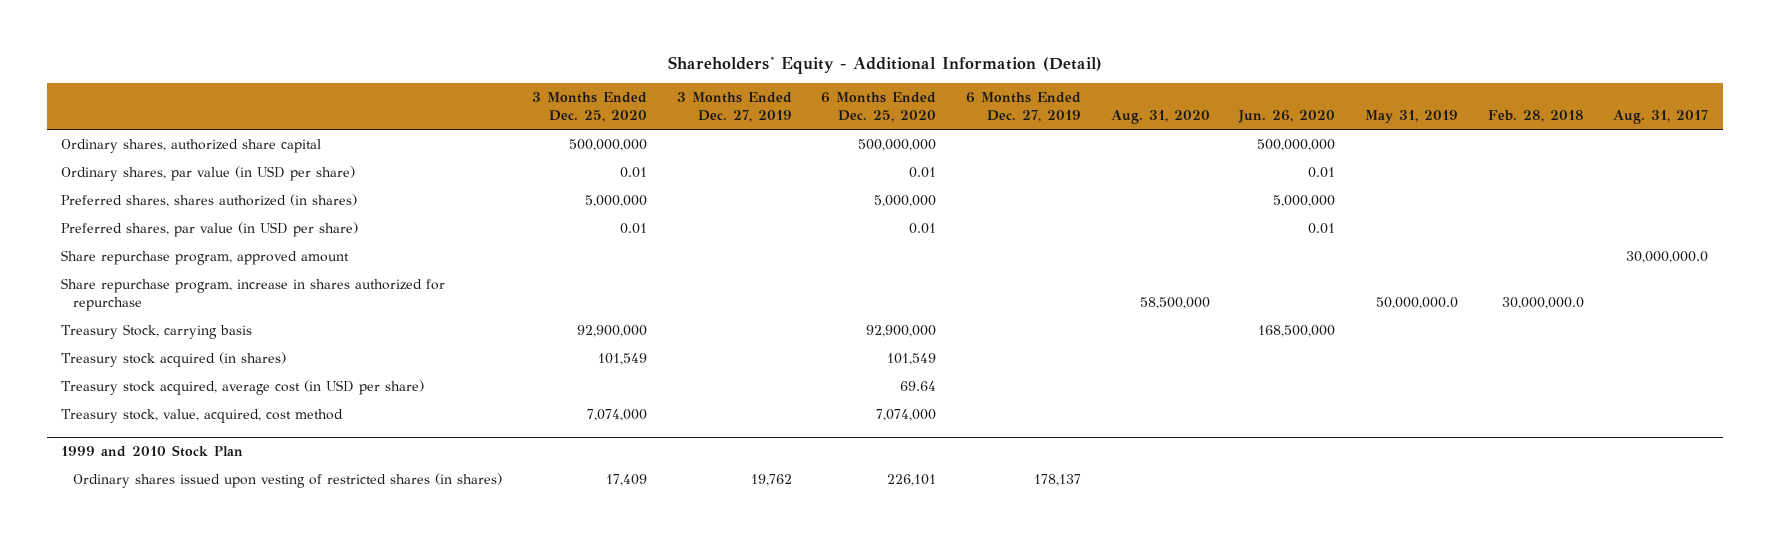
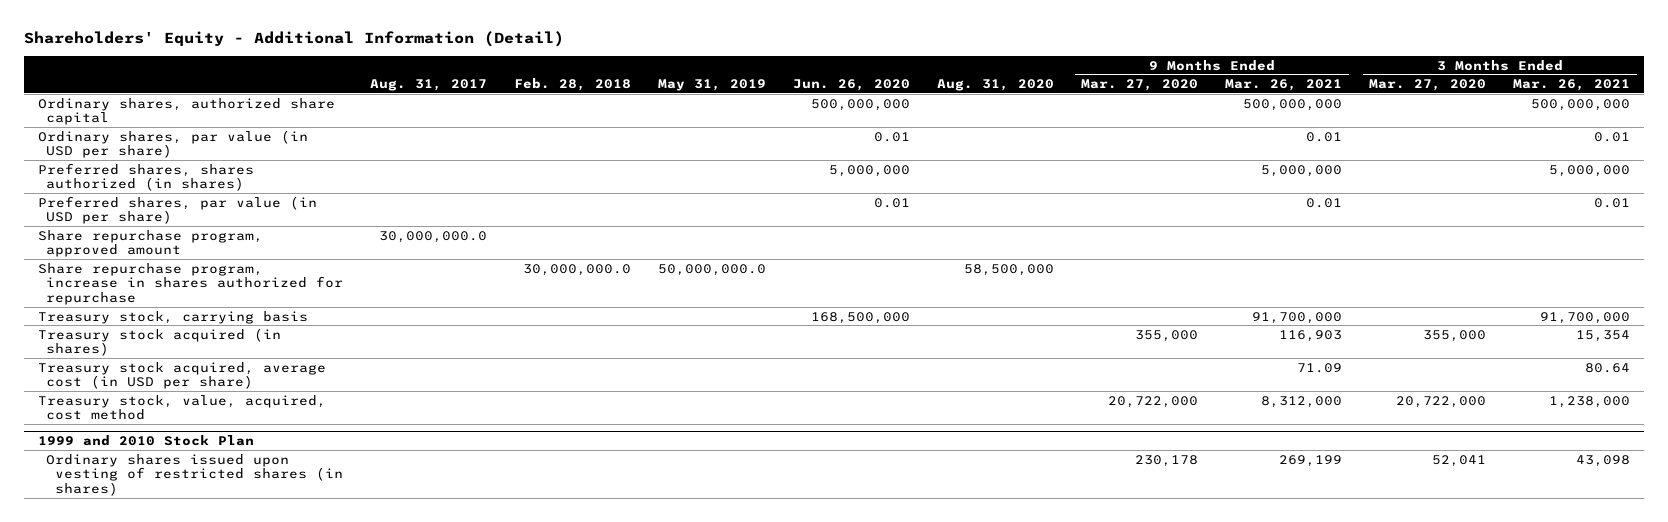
- | 3 Months Ended Dec. 25, 2020 | 3 Months Ended Dec. 27, 2019 | 6 Months Ended Dec. 25, 2020 | 6 Months Ended Dec. 27, 2019 | Aug. 31, 2020 | Jun. 26, 2020 | May 31, 2019 | Feb. 28, 2018 | Aug. 31, 2017
+ | Aug. 31, 2017 | Feb. 28, 2018 | May 31, 2019 | Jun. 26, 2020 | Aug. 31, 2020 | 9 Months Ended Mar. 27, 2020 | 9 Months Ended Mar. 26, 2021 | 3 Months Ended Mar. 27, 2020 | 3 Months Ended Mar. 26, 2021
- Treasury Stock, carrying basis | 92,900,000 | | 92,900,000 | | | 168,500,000 | | |
+ Treasury stock, carrying basis | | | | 168,500,000 | | | 91,700,000 | | 91,700,000

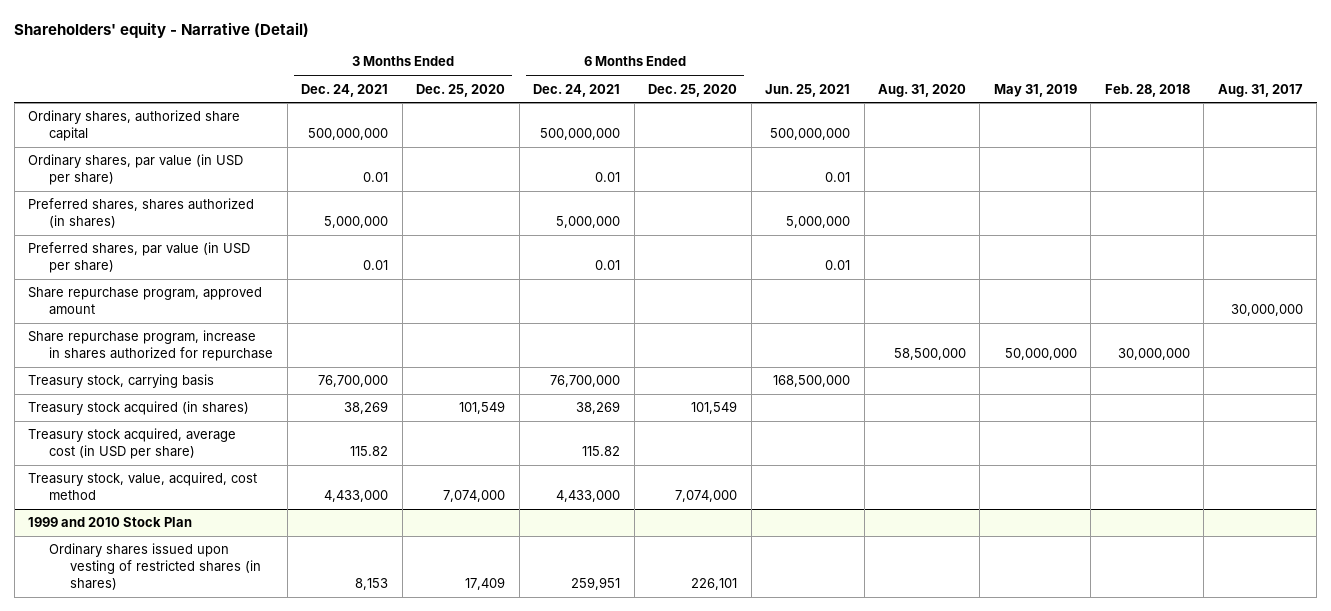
- Shareholders' Equity - Additional Information (Detail)
+ Shareholders' equity - Narrative (Detail)
- | Aug. 31, 2017 | Feb. 28, 2018 | May 31, 2019 | Jun. 26, 2020 | Aug. 31, 2020 | 9 Months Ended Mar. 27, 2020 | 9 Months Ended Mar. 26, 2021 | 3 Months Ended Mar. 27, 2020 | 3 Months Ended Mar. 26, 2021
+ | 3 Months Ended Dec. 24, 2021 | 3 Months Ended Dec. 25, 2020 | 6 Months Ended Dec. 24, 2021 | 6 Months Ended Dec. 25, 2020 | Jun. 25, 2021 | Aug. 31, 2020 | May 31, 2019 | Feb. 28, 2018 | Aug. 31, 2017
- Share repurchase program, approved amount | 30,000,000.0 | | | | | | | |
- Share repurchase program, increase in shares authorized for repurchase | | 30,000,000.0 | 50,000,000.0 | | 58,500,000 | | | |
+ Share repurchase program, approved amount | | | | | | | | | 30,000,000
+ Share repurchase program, increase in shares authorized for repurchase | | | | | | 58,500,000 | 50,000,000 | 30,000,000 |

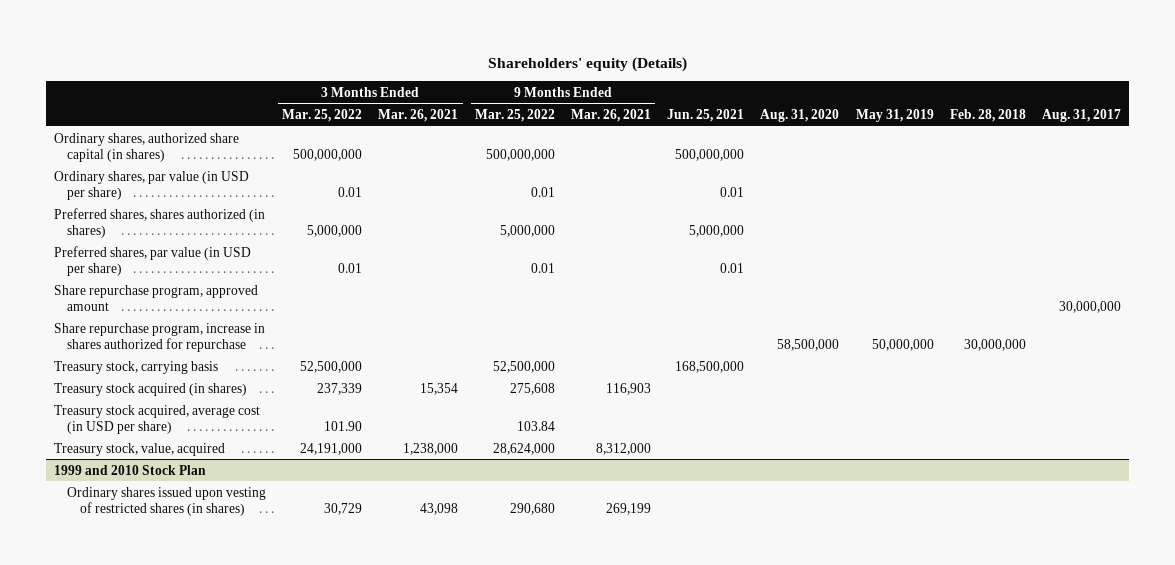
- Shareholders' equity - Narrative (Detail)
+ Shareholders' equity (Details)
- | 3 Months Ended Dec. 24, 2021 | 3 Months Ended Dec. 25, 2020 | 6 Months Ended Dec. 24, 2021 | 6 Months Ended Dec. 25, 2020 | Jun. 25, 2021 | Aug. 31, 2020 | May 31, 2019 | Feb. 28, 2018 | Aug. 31, 2017
+ | 3 Months Ended Mar. 25, 2022 | 3 Months Ended Mar. 26, 2021 | 9 Months Ended Mar. 25, 2022 | 9 Months Ended Mar. 26, 2021 | Jun. 25, 2021 | Aug. 31, 2020 | May 31, 2019 | Feb. 28, 2018 | Aug. 31, 2017
- Ordinary shares, authorized share capital | 500,000,000 | | 500,000,000 | | 500,000,000 | | | |
+ Ordinary shares, authorized share capital (in shares) | 500,000,000 | | 500,000,000 | | 500,000,000 | | | |
- Treasury stock, value, acquired, cost method | 4,433,000 | 7,074,000 | 4,433,000 | 7,074,000 | | | | |
+ Treasury stock, value, acquired | 24,191,000 | 1,238,000 | 28,624,000 | 8,312,000 | | | | |

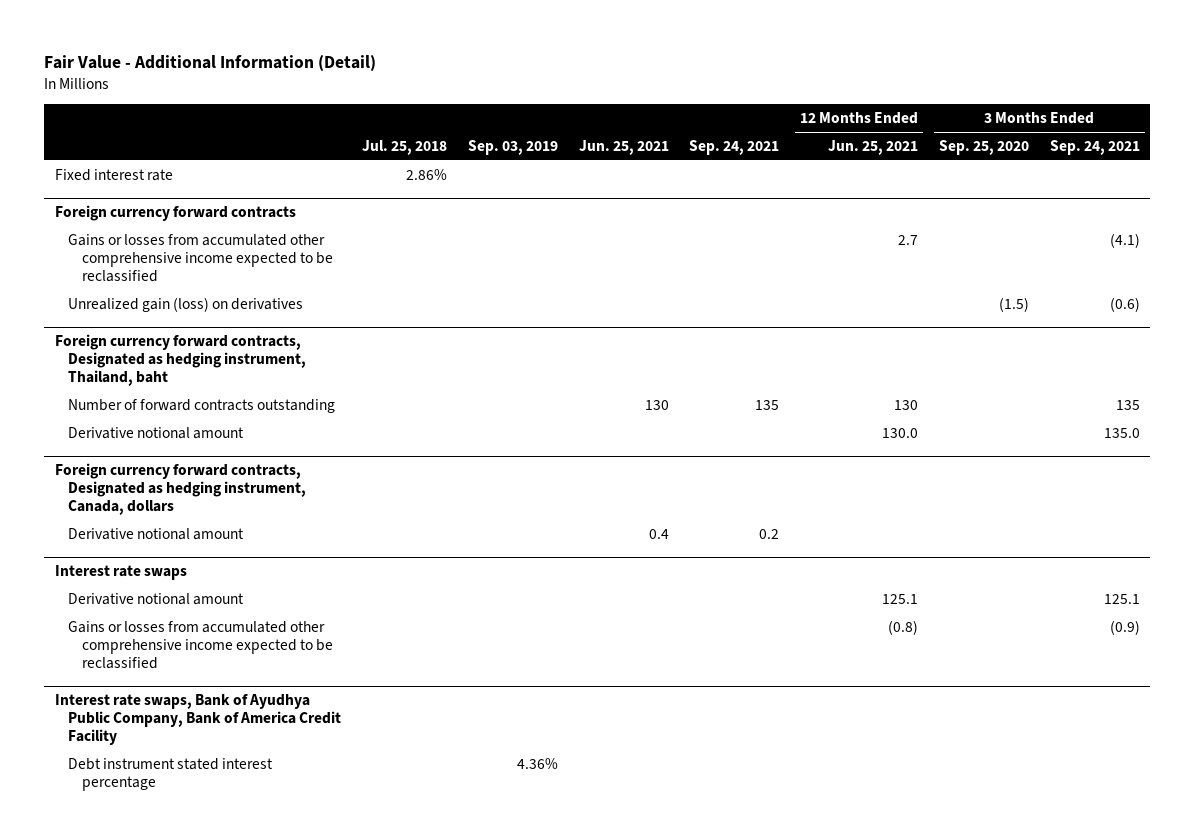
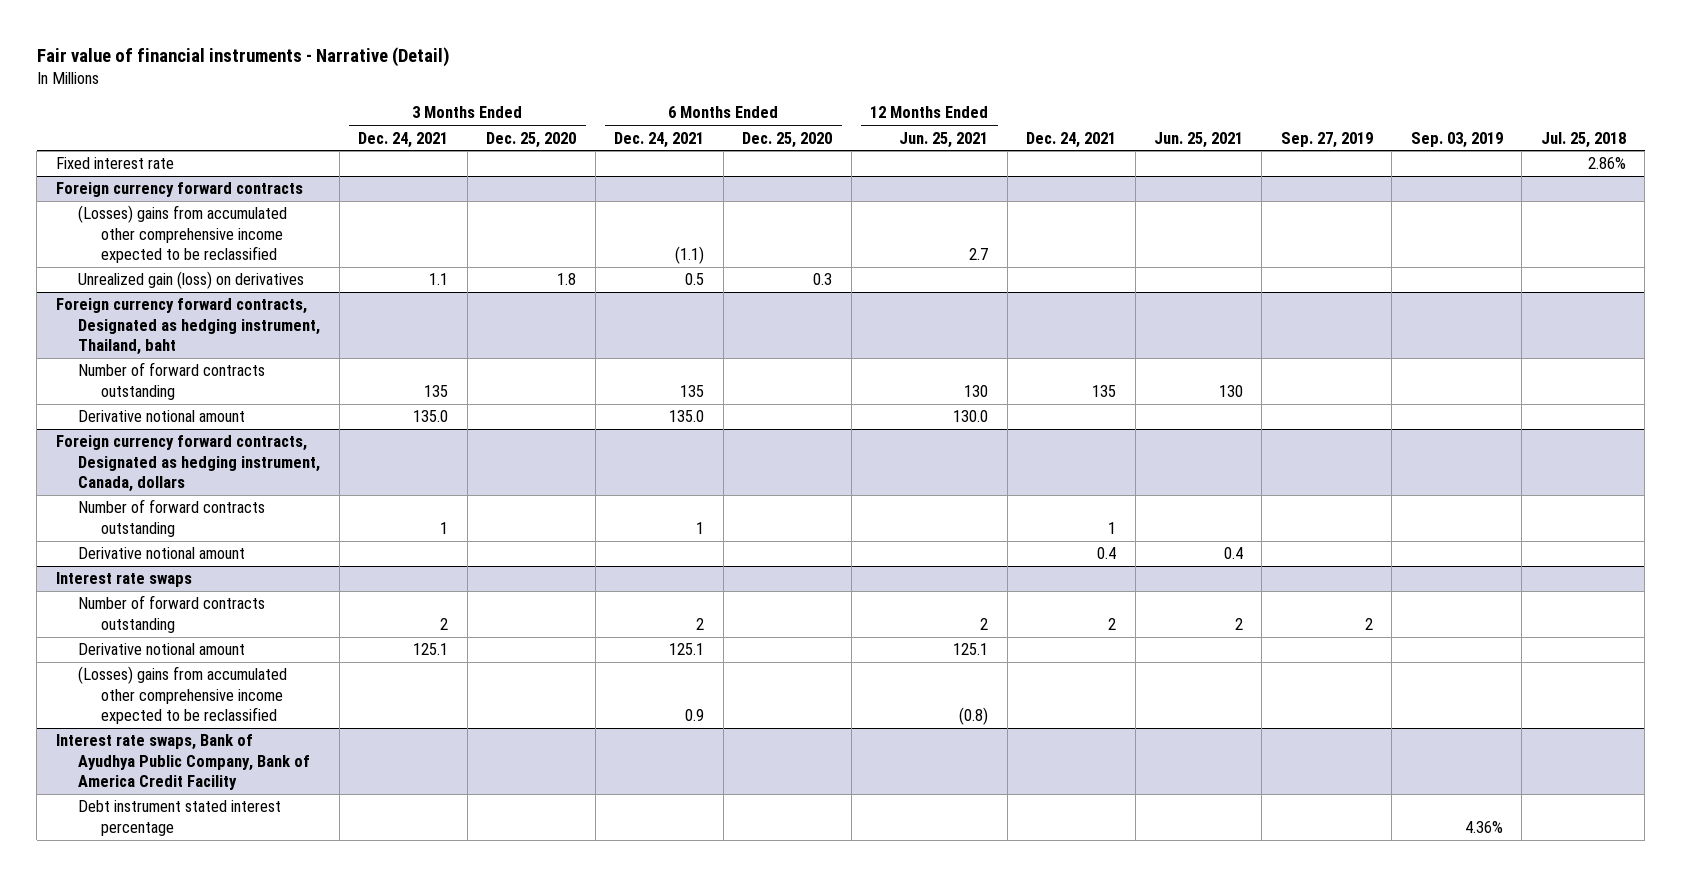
- Fair Value - Additional Information (Detail)
+ Fair value of financial instruments - Narrative (Detail)
- | Jul. 25, 2018 | Sep. 03, 2019 | Jun. 25, 2021 | Sep. 24, 2021 | 12 Months Ended Jun. 25, 2021 | 3 Months Ended Sep. 25, 2020 | 3 Months Ended Sep. 24, 2021
+ | 3 Months Ended Dec. 24, 2021 | 3 Months Ended Dec. 25, 2020 | 6 Months Ended Dec. 24, 2021 | 6 Months Ended Dec. 25, 2020 | 12 Months Ended Jun. 25, 2021 | Dec. 24, 2021 | Jun. 25, 2021 | Sep. 27, 2019 | Sep. 03, 2019 | Jul. 25, 2018
@ Foreign currency forward contracts
- Gains or losses from accumulated other comprehensive income expected to be reclassified | | | | | 2.7 | | (4.1)
+ (Losses) gains from accumulated other comprehensive income expected to be reclassified | | | (1.1) | | 2.7 | | | | |
@ Foreign currency forward contracts, Designated as hedging instrument, Canada, dollars
+ Number of forward contracts outstanding | 1 | | 1 | | | 1 | | | |
@ Interest rate swaps
+ Number of forward contracts outstanding | 2 | | 2 | | 2 | 2 | 2 | 2 | |
- Gains or losses from accumulated other comprehensive income expected to be reclassified | | | | | (0.8) | | (0.9)
+ (Losses) gains from accumulated other comprehensive income expected to be reclassified | | | 0.9 | | (0.8) | | | | |

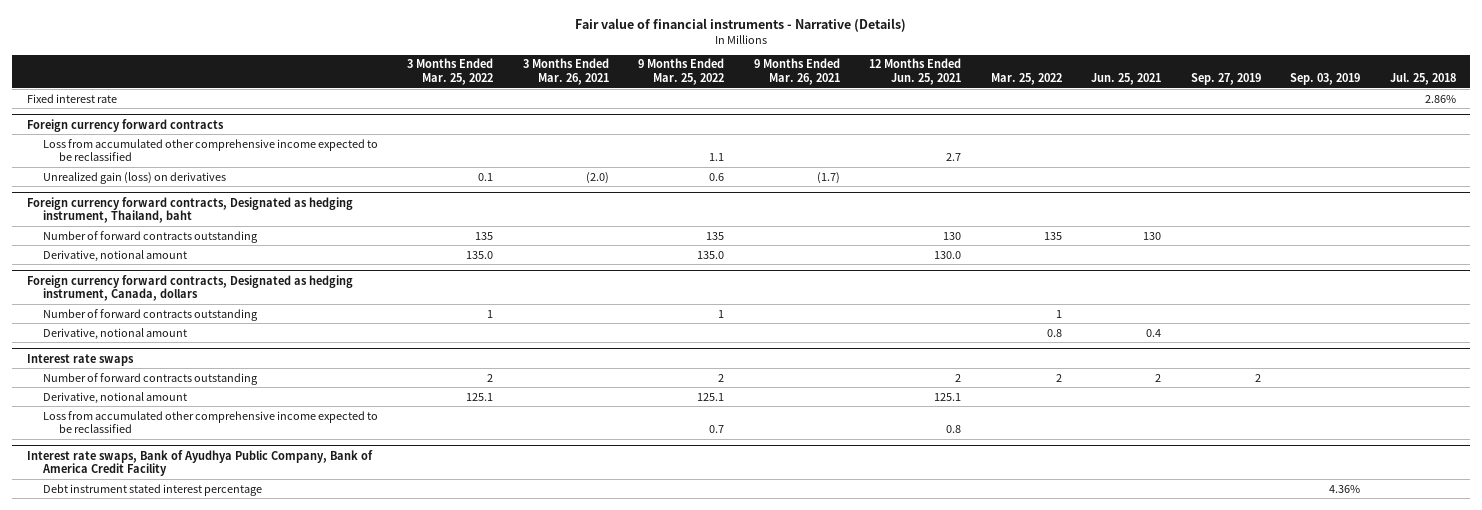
- Fair value of financial instruments - Narrative (Detail)
+ Fair value of financial instruments - Narrative (Details)
- | 3 Months Ended Dec. 24, 2021 | 3 Months Ended Dec. 25, 2020 | 6 Months Ended Dec. 24, 2021 | 6 Months Ended Dec. 25, 2020 | 12 Months Ended Jun. 25, 2021 | Dec. 24, 2021 | Jun. 25, 2021 | Sep. 27, 2019 | Sep. 03, 2019 | Jul. 25, 2018
+ | 3 Months Ended Mar. 25, 2022 | 3 Months Ended Mar. 26, 2021 | 9 Months Ended Mar. 25, 2022 | 9 Months Ended Mar. 26, 2021 | 12 Months Ended Jun. 25, 2021 | Mar. 25, 2022 | Jun. 25, 2021 | Sep. 27, 2019 | Sep. 03, 2019 | Jul. 25, 2018
@ Foreign currency forward contracts
- (Losses) gains from accumulated other comprehensive income expected to be reclassified | | | (1.1) | | 2.7 | | | | |
+ Loss from accumulated other comprehensive income expected to be reclassified | | | 1.1 | | 2.7 | | | | |
@ Foreign currency forward contracts, Designated as hedging instrument, Thailand, baht
- Derivative notional amount | 135.0 | | 135.0 | | 130.0 | | | | |
+ Derivative, notional amount | 135.0 | | 135.0 | | 130.0 | | | | |
@ Foreign currency forward contracts, Designated as hedging instrument, Canada, dollars
- Derivative notional amount | | | | | | 0.4 | 0.4 | | |
+ Derivative, notional amount | | | | | | 0.8 | 0.4 | | |
@ Interest rate swaps
- Derivative notional amount | 125.1 | | 125.1 | | 125.1 | | | | |
- (Losses) gains from accumulated other comprehensive income expected to be reclassified | | | 0.9 | | (0.8) | | | | |
+ Derivative, notional amount | 125.1 | | 125.1 | | 125.1 | | | | |
+ Loss from accumulated other comprehensive income expected to be reclassified | | | 0.7 | | 0.8 | | | | |

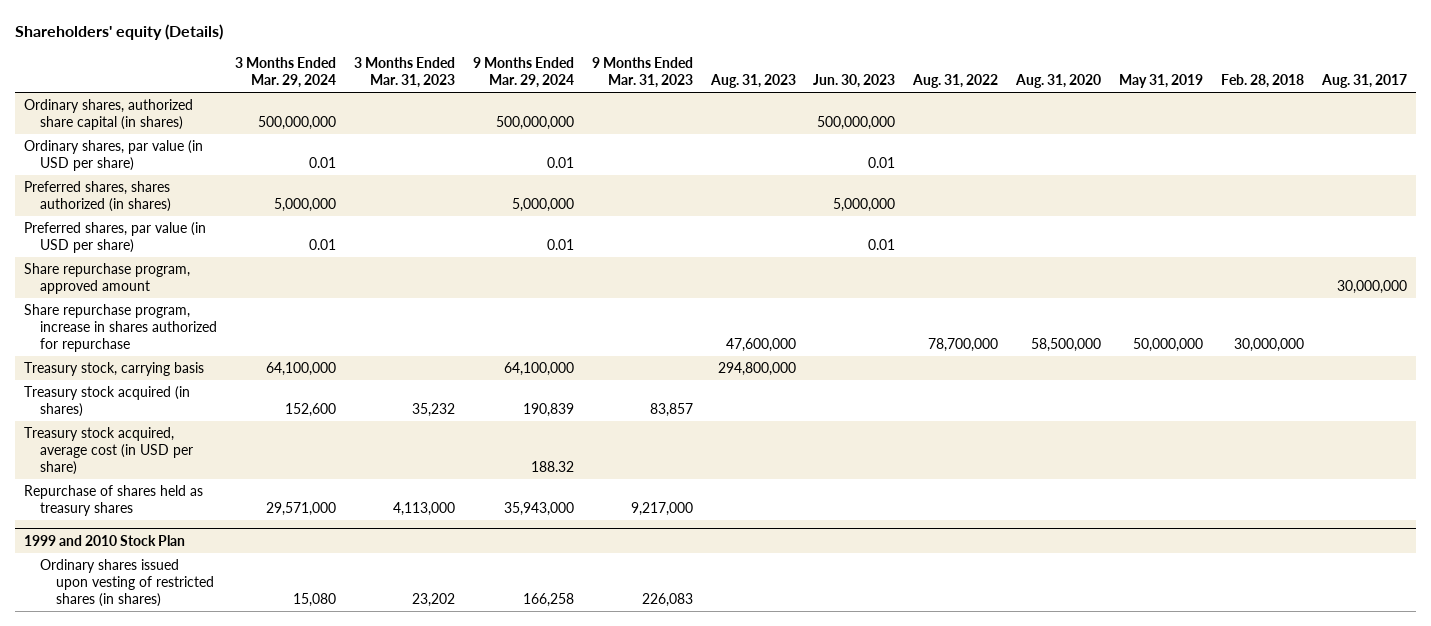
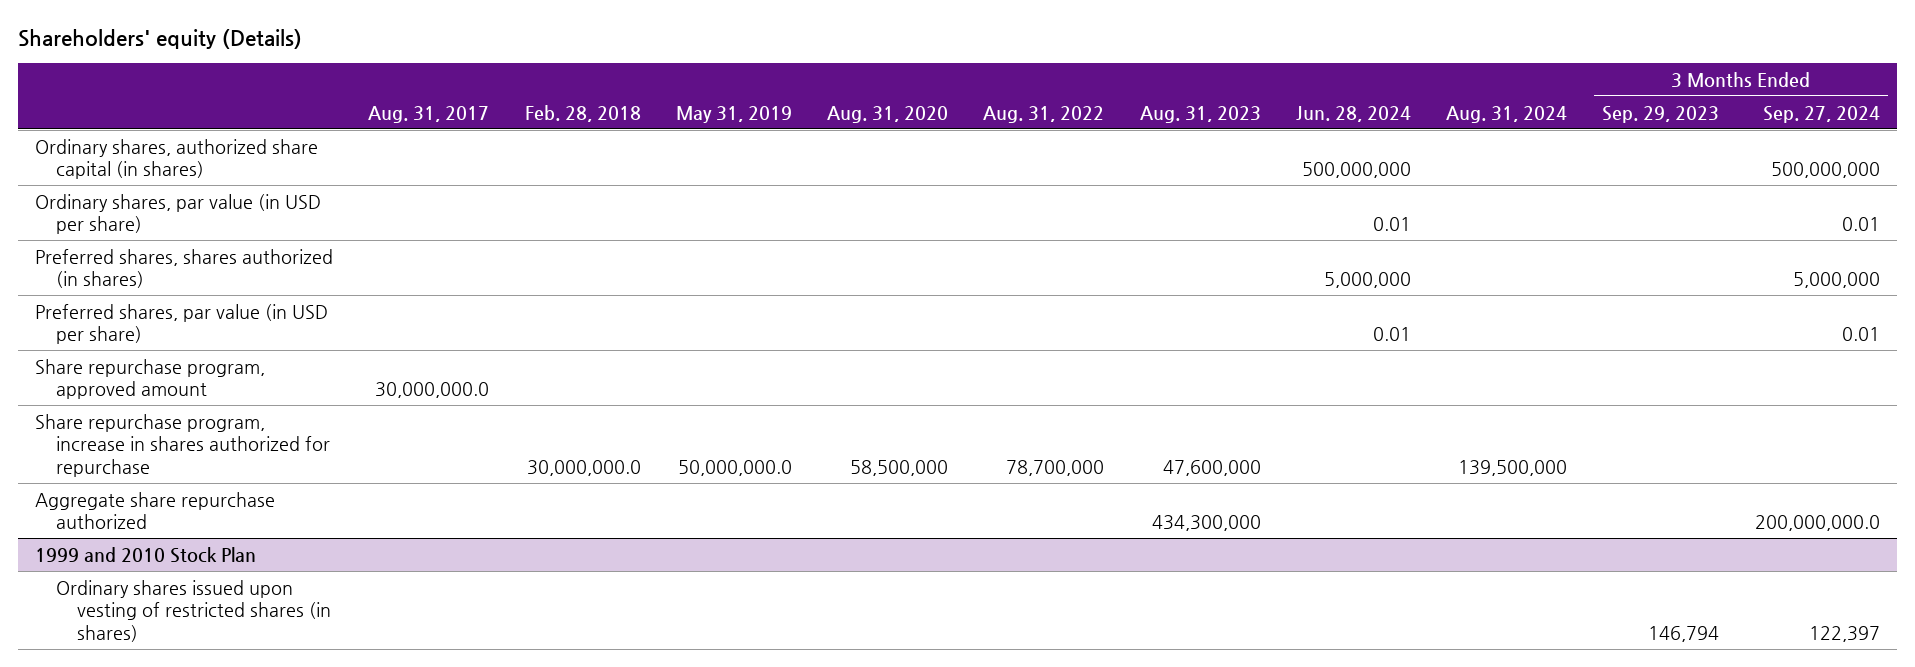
- | 3 Months Ended Mar. 29, 2024 | 3 Months Ended Mar. 31, 2023 | 9 Months Ended Mar. 29, 2024 | 9 Months Ended Mar. 31, 2023 | Aug. 31, 2023 | Jun. 30, 2023 | Aug. 31, 2022 | Aug. 31, 2020 | May 31, 2019 | Feb. 28, 2018 | Aug. 31, 2017
+ | Aug. 31, 2017 | Feb. 28, 2018 | May 31, 2019 | Aug. 31, 2020 | Aug. 31, 2022 | Aug. 31, 2023 | Jun. 28, 2024 | Aug. 31, 2024 | 3 Months Ended Sep. 29, 2023 | 3 Months Ended Sep. 27, 2024
- Share repurchase program, approved amount | | | | | | | | | | | 30,000,000
- Share repurchase program, increase in shares authorized for repurchase | | | | | 47,600,000 | | 78,700,000 | 58,500,000 | 50,000,000 | 30,000,000 |
- Treasury stock, carrying basis | 64,100,000 | | 64,100,000 | | 294,800,000 | | | | | |
- Treasury stock acquired (in shares) | 152,600 | 35,232 | 190,839 | 83,857 | | | | | | |
- Treasury stock acquired, average cost (in USD per share) | | | 188.32 | | | | | | | |
- Repurchase of shares held as treasury shares | 29,571,000 | 4,113,000 | 35,943,000 | 9,217,000 | | | | | | |
+ Share repurchase program, approved amount | 30,000,000.0 | | | | | | | | |
+ Share repurchase program, increase in shares authorized for repurchase | | 30,000,000.0 | 50,000,000.0 | 58,500,000 | 78,700,000 | 47,600,000 | | 139,500,000 | |
+ Aggregate share repurchase authorized | | | | | | 434,300,000 | | | | 200,000,000.0

